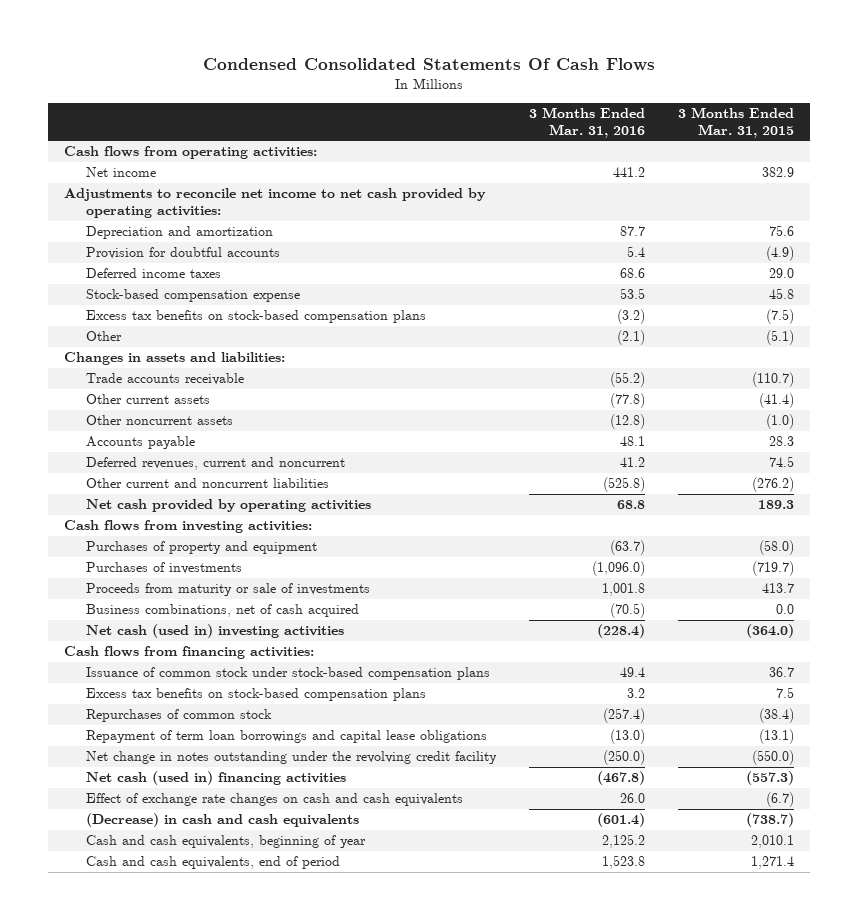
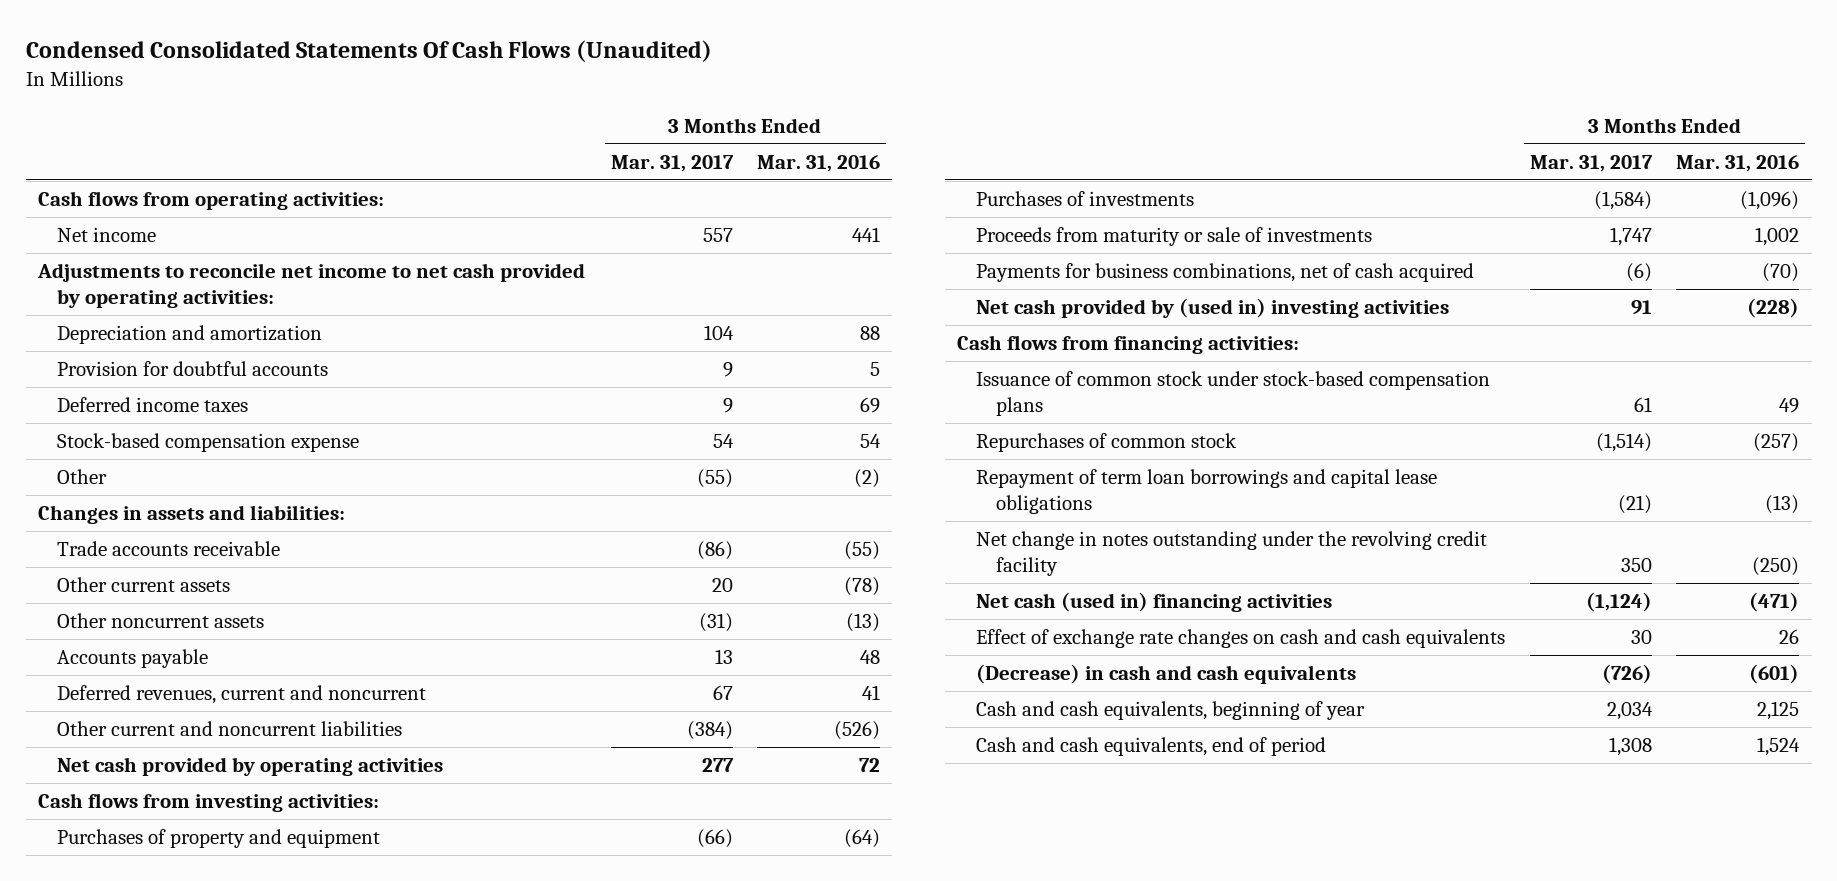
- Condensed Consolidated Statements Of Cash Flows
+ Condensed Consolidated Statements Of Cash Flows (Unaudited)
- | 3 Months Ended Mar. 31, 2016 | 3 Months Ended Mar. 31, 2015
+ | 3 Months Ended Mar. 31, 2017 | 3 Months Ended Mar. 31, 2016
- Net income | 441.2 | 382.9
+ Net income | 557 | 441
- Depreciation and amortization | 87.7 | 75.6
- Provision for doubtful accounts | 5.4 | (4.9)
- Deferred income taxes | 68.6 | 29.0
- Stock-based compensation expense | 53.5 | 45.8
- Excess tax benefits on stock-based compensation plans | (3.2) | (7.5)
- Other | (2.1) | (5.1)
+ Depreciation and amortization | 104 | 88
+ Provision for doubtful accounts | 9 | 5
+ Deferred income taxes | 9 | 69
+ Stock-based compensation expense | 54 | 54
+ Other | (55) | (2)
- Trade accounts receivable | (55.2) | (110.7)
- Other current assets | (77.8) | (41.4)
- Other noncurrent assets | (12.8) | (1.0)
- Accounts payable | 48.1 | 28.3
- Deferred revenues, current and noncurrent | 41.2 | 74.5
- Other current and noncurrent liabilities | (525.8) | (276.2)
- Net cash provided by operating activities | 68.8 | 189.3
+ Trade accounts receivable | (86) | (55)
+ Other current assets | 20 | (78)
+ Other noncurrent assets | (31) | (13)
+ Accounts payable | 13 | 48
+ Deferred revenues, current and noncurrent | 67 | 41
+ Other current and noncurrent liabilities | (384) | (526)
+ Net cash provided by operating activities | 277 | 72
- Purchases of property and equipment | (63.7) | (58.0)
- Purchases of investments | (1,096.0) | (719.7)
- Proceeds from maturity or sale of investments | 1,001.8 | 413.7
- Business combinations, net of cash acquired | (70.5) | 0.0
- Net cash (used in) investing activities | (228.4) | (364.0)
+ Purchases of property and equipment | (66) | (64)
+ Purchases of investments | (1,584) | (1,096)
+ Proceeds from maturity or sale of investments | 1,747 | 1,002
+ Payments for business combinations, net of cash acquired | (6) | (70)
+ Net cash provided by (used in) investing activities | 91 | (228)
- Issuance of common stock under stock-based compensation plans | 49.4 | 36.7
- Excess tax benefits on stock-based compensation plans | 3.2 | 7.5
- Repurchases of common stock | (257.4) | (38.4)
- Repayment of term loan borrowings and capital lease obligations | (13.0) | (13.1)
- Net change in notes outstanding under the revolving credit facility | (250.0) | (550.0)
- Net cash (used in) financing activities | (467.8) | (557.3)
- Effect of exchange rate changes on cash and cash equivalents | 26.0 | (6.7)
- (Decrease) in cash and cash equivalents | (601.4) | (738.7)
- Cash and cash equivalents, beginning of year | 2,125.2 | 2,010.1
- Cash and cash equivalents, end of period | 1,523.8 | 1,271.4
+ Issuance of common stock under stock-based compensation plans | 61 | 49
+ Repurchases of common stock | (1,514) | (257)
+ Repayment of term loan borrowings and capital lease obligations | (21) | (13)
+ Net change in notes outstanding under the revolving credit facility | 350 | (250)
+ Net cash (used in) financing activities | (1,124) | (471)
+ Effect of exchange rate changes on cash and cash equivalents | 30 | 26
+ (Decrease) in cash and cash equivalents | (726) | (601)
+ Cash and cash equivalents, beginning of year | 2,034 | 2,125
+ Cash and cash equivalents, end of period | 1,308 | 1,524

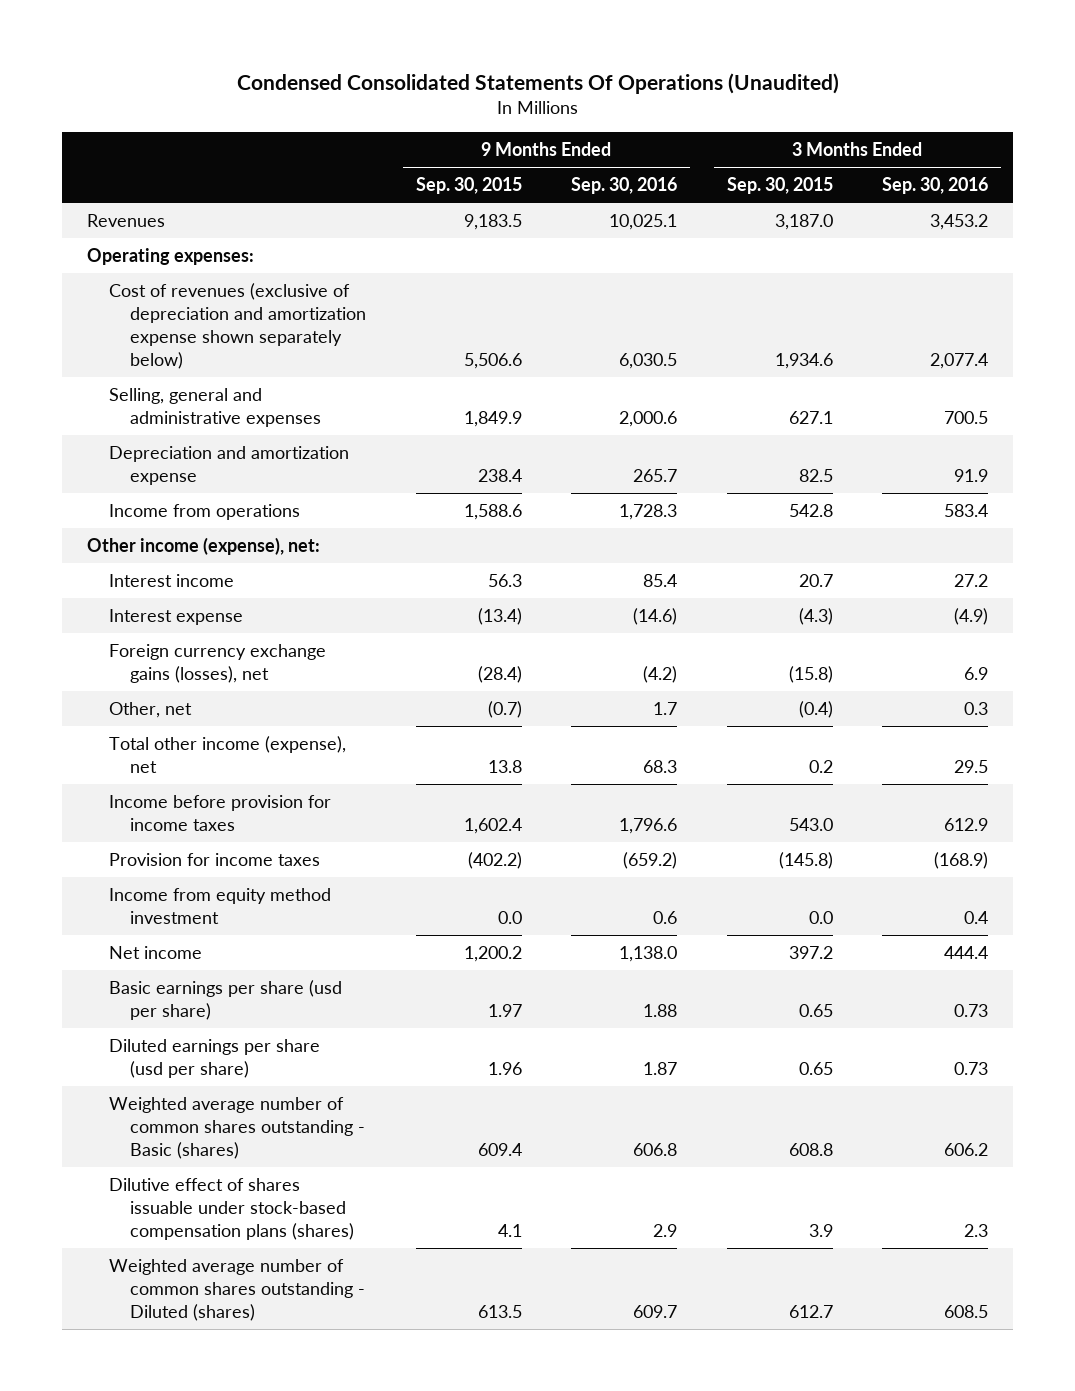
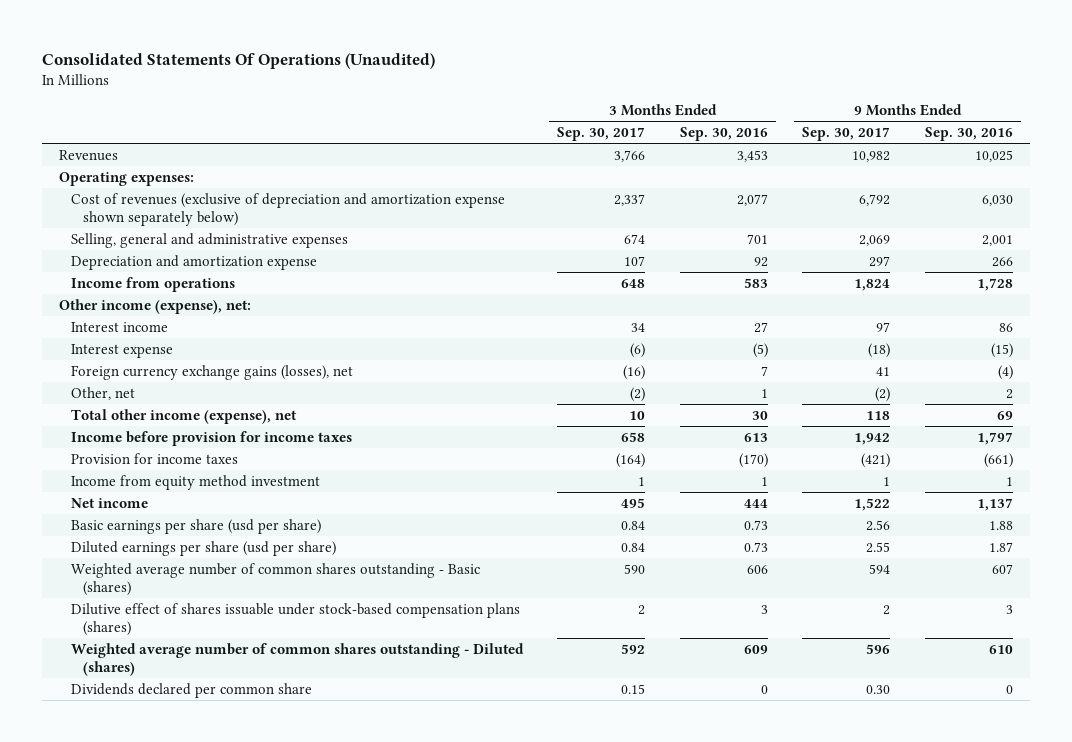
- Condensed Consolidated Statements Of Operations (Unaudited)
+ Consolidated Statements Of Operations (Unaudited)
- | 9 Months Ended Sep. 30, 2015 | 9 Months Ended Sep. 30, 2016 | 3 Months Ended Sep. 30, 2015 | 3 Months Ended Sep. 30, 2016
+ | 3 Months Ended Sep. 30, 2017 | 3 Months Ended Sep. 30, 2016 | 9 Months Ended Sep. 30, 2017 | 9 Months Ended Sep. 30, 2016
- Revenues | 9,183.5 | 10,025.1 | 3,187.0 | 3,453.2
+ Revenues | 3,766 | 3,453 | 10,982 | 10,025
- Cost of revenues (exclusive of depreciation and amortization expense shown separately below) | 5,506.6 | 6,030.5 | 1,934.6 | 2,077.4
- Selling, general and administrative expenses | 1,849.9 | 2,000.6 | 627.1 | 700.5
- Depreciation and amortization expense | 238.4 | 265.7 | 82.5 | 91.9
- Income from operations | 1,588.6 | 1,728.3 | 542.8 | 583.4
+ Cost of revenues (exclusive of depreciation and amortization expense shown separately below) | 2,337 | 2,077 | 6,792 | 6,030
+ Selling, general and administrative expenses | 674 | 701 | 2,069 | 2,001
+ Depreciation and amortization expense | 107 | 92 | 297 | 266
+ Income from operations | 648 | 583 | 1,824 | 1,728
- Interest income | 56.3 | 85.4 | 20.7 | 27.2
- Interest expense | (13.4) | (14.6) | (4.3) | (4.9)
- Foreign currency exchange gains (losses), net | (28.4) | (4.2) | (15.8) | 6.9
- Other, net | (0.7) | 1.7 | (0.4) | 0.3
- Total other income (expense), net | 13.8 | 68.3 | 0.2 | 29.5
- Income before provision for income taxes | 1,602.4 | 1,796.6 | 543.0 | 612.9
- Provision for income taxes | (402.2) | (659.2) | (145.8) | (168.9)
- Income from equity method investment | 0.0 | 0.6 | 0.0 | 0.4
- Net income | 1,200.2 | 1,138.0 | 397.2 | 444.4
+ Interest income | 34 | 27 | 97 | 86
+ Interest expense | (6) | (5) | (18) | (15)
+ Foreign currency exchange gains (losses), net | (16) | 7 | 41 | (4)
+ Other, net | (2) | 1 | (2) | 2
+ Total other income (expense), net | 10 | 30 | 118 | 69
+ Income before provision for income taxes | 658 | 613 | 1,942 | 1,797
+ Provision for income taxes | (164) | (170) | (421) | (661)
+ Income from equity method investment | 1 | 1 | 1 | 1
+ Net income | 495 | 444 | 1,522 | 1,137
- Weighted average number of common shares outstanding - Basic (shares) | 609.4 | 606.8 | 608.8 | 606.2
- Dilutive effect of shares issuable under stock-based compensation plans (shares) | 4.1 | 2.9 | 3.9 | 2.3
- Weighted average number of common shares outstanding - Diluted (shares) | 613.5 | 609.7 | 612.7 | 608.5
+ Weighted average number of common shares outstanding - Basic (shares) | 590 | 606 | 594 | 607
+ Dilutive effect of shares issuable under stock-based compensation plans (shares) | 2 | 3 | 2 | 3
+ Weighted average number of common shares outstanding - Diluted (shares) | 592 | 609 | 596 | 610
+ Dividends declared per common share | 0.15 | 0 | 0.30 | 0

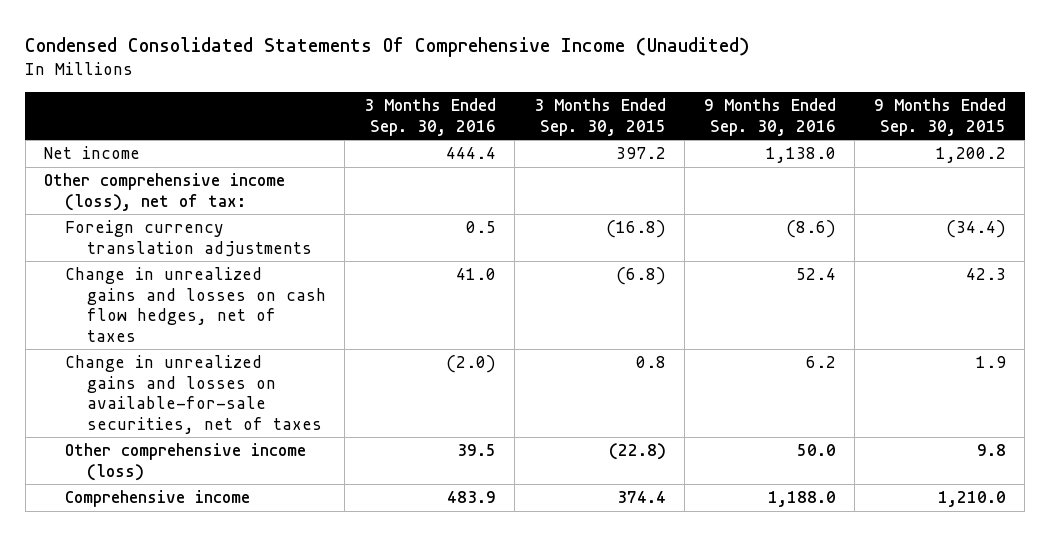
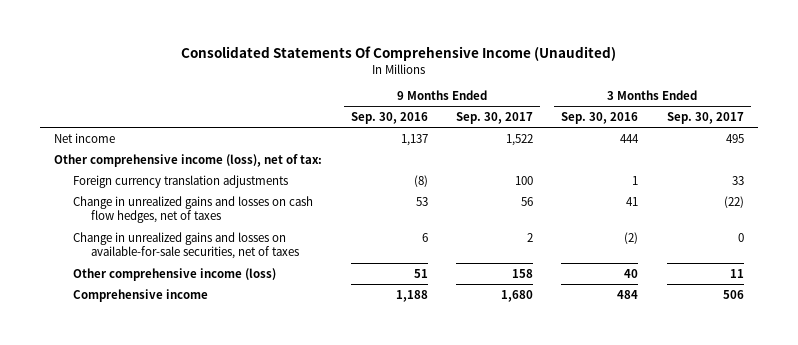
- Condensed Consolidated Statements Of Comprehensive Income (Unaudited)
+ Consolidated Statements Of Comprehensive Income (Unaudited)
- | 3 Months Ended Sep. 30, 2016 | 3 Months Ended Sep. 30, 2015 | 9 Months Ended Sep. 30, 2016 | 9 Months Ended Sep. 30, 2015
+ | 9 Months Ended Sep. 30, 2016 | 9 Months Ended Sep. 30, 2017 | 3 Months Ended Sep. 30, 2016 | 3 Months Ended Sep. 30, 2017
- Net income | 444.4 | 397.2 | 1,138.0 | 1,200.2
+ Net income | 1,137 | 1,522 | 444 | 495
- Foreign currency translation adjustments | 0.5 | (16.8) | (8.6) | (34.4)
- Change in unrealized gains and losses on cash flow hedges, net of taxes | 41.0 | (6.8) | 52.4 | 42.3
- Change in unrealized gains and losses on available-for-sale securities, net of taxes | (2.0) | 0.8 | 6.2 | 1.9
- Other comprehensive income (loss) | 39.5 | (22.8) | 50.0 | 9.8
- Comprehensive income | 483.9 | 374.4 | 1,188.0 | 1,210.0
+ Foreign currency translation adjustments | (8) | 100 | 1 | 33
+ Change in unrealized gains and losses on cash flow hedges, net of taxes | 53 | 56 | 41 | (22)
+ Change in unrealized gains and losses on available-for-sale securities, net of taxes | 6 | 2 | (2) | 0
+ Other comprehensive income (loss) | 51 | 158 | 40 | 11
+ Comprehensive income | 1,188 | 1,680 | 484 | 506

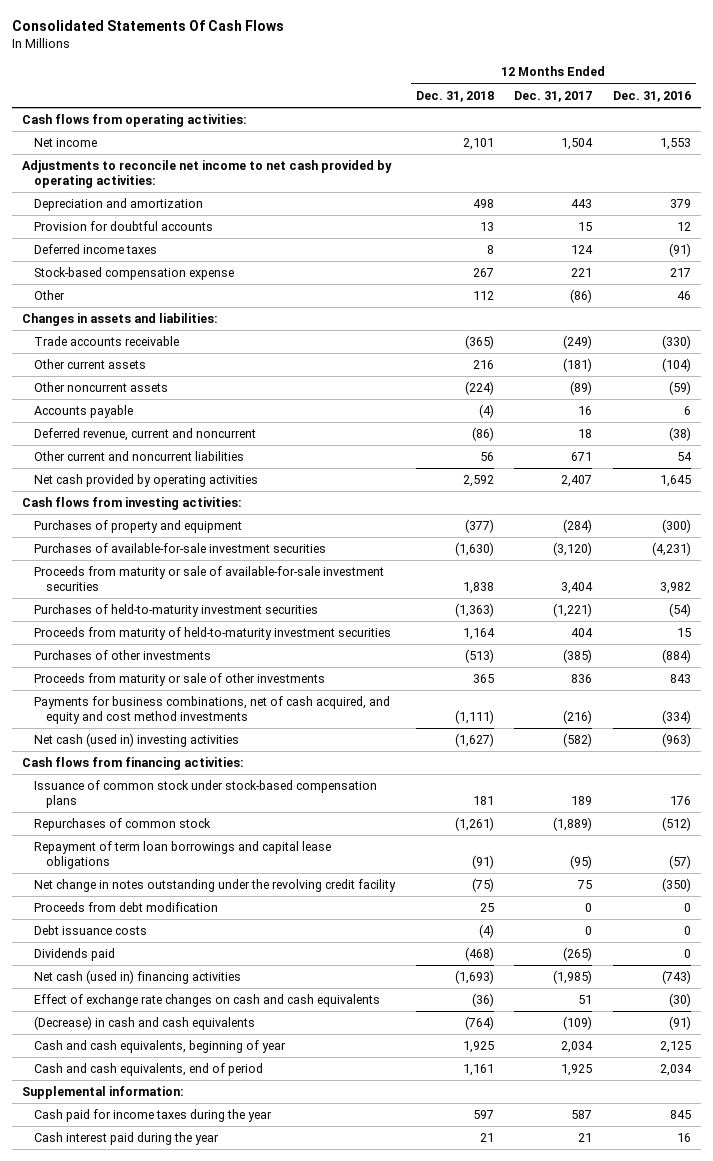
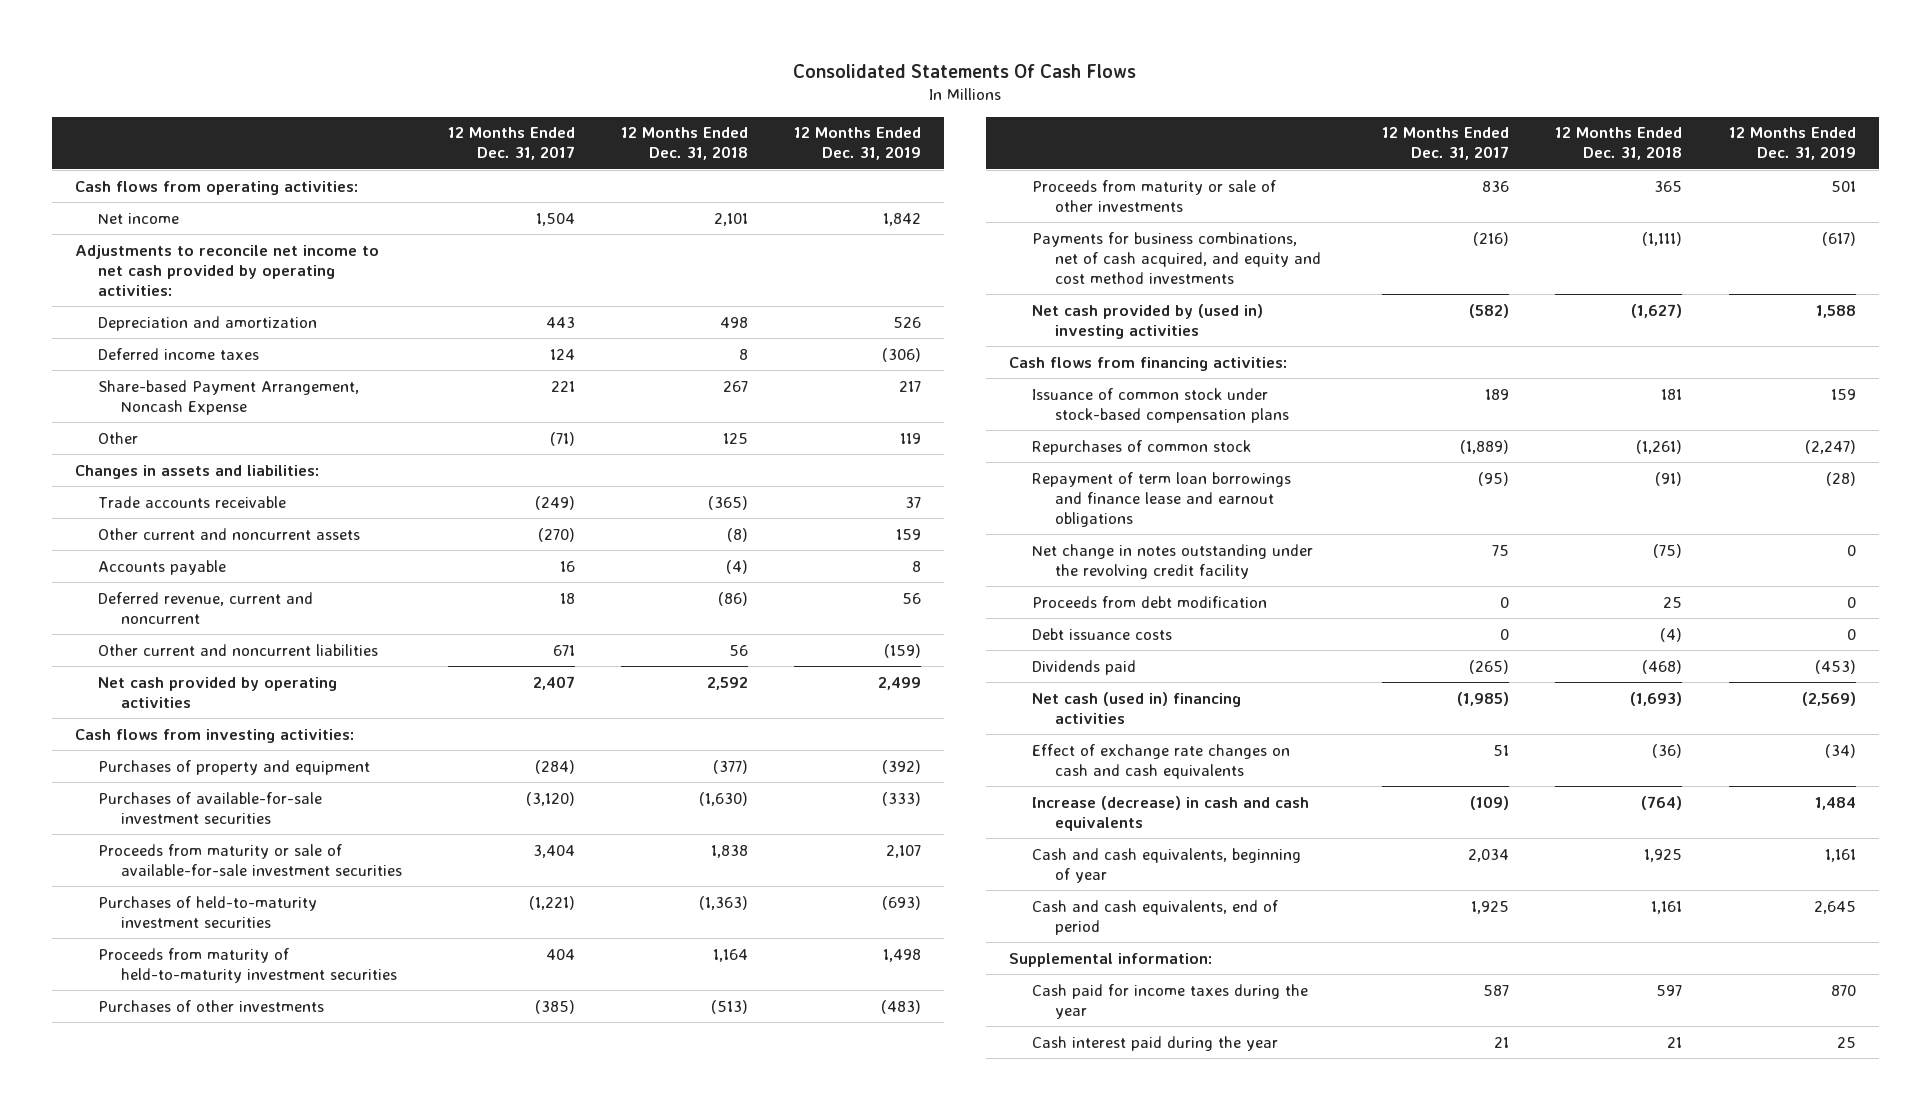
- | 12 Months Ended Dec. 31, 2018 | 12 Months Ended Dec. 31, 2017 | 12 Months Ended Dec. 31, 2016
+ | 12 Months Ended Dec. 31, 2017 | 12 Months Ended Dec. 31, 2018 | 12 Months Ended Dec. 31, 2019
- Provision for doubtful accounts | 13 | 15 | 12
- Stock-based compensation expense | 267 | 221 | 217
- Other | 112 | (86) | 46
+ Share-based Payment Arrangement, Noncash Expense | 221 | 267 | 217
+ Other | (71) | 125 | 119
- Other current assets | 216 | (181) | (104)
- Other noncurrent assets | (224) | (89) | (59)
+ Other current and noncurrent assets | (270) | (8) | 159
- Net cash (used in) investing activities | (1,627) | (582) | (963)
+ Net cash provided by (used in) investing activities | (582) | (1,627) | 1,588
- Repayment of term loan borrowings and capital lease obligations | (91) | (95) | (57)
+ Repayment of term loan borrowings and finance lease and earnout obligations | (95) | (91) | (28)
- (Decrease) in cash and cash equivalents | (764) | (109) | (91)
+ Increase (decrease) in cash and cash equivalents | (109) | (764) | 1,484

